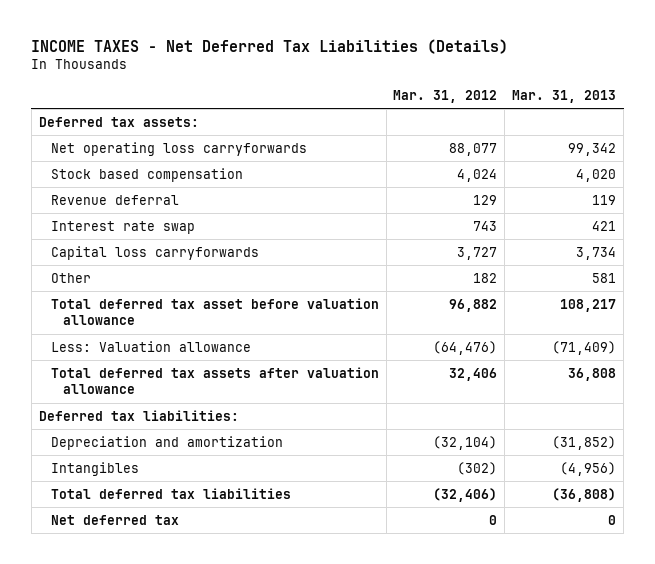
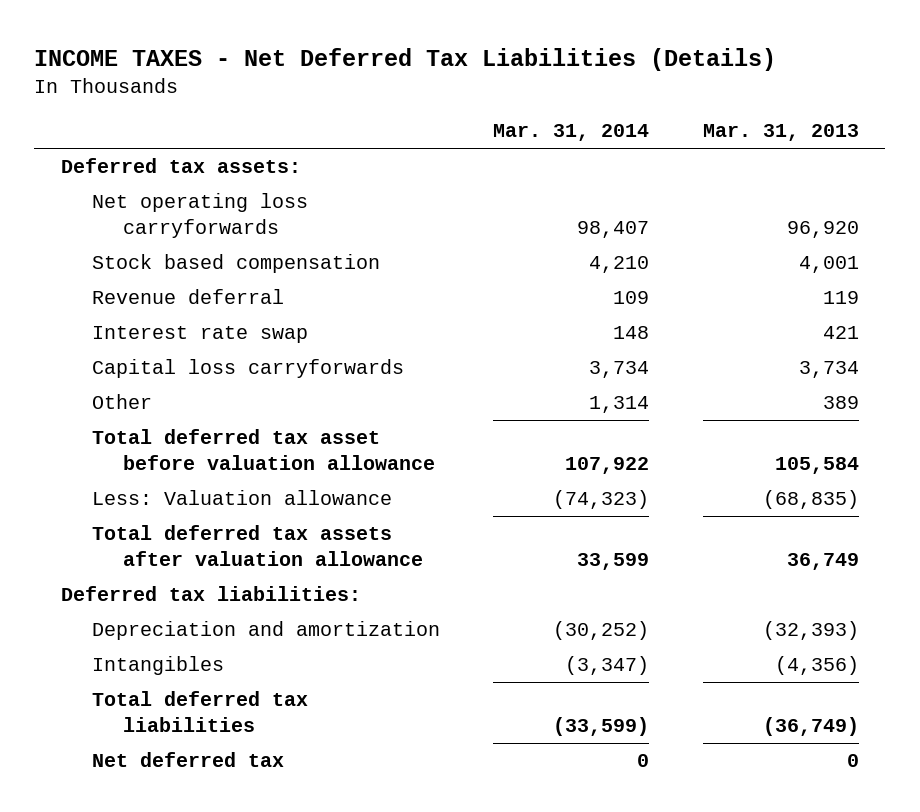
- | Mar. 31, 2012 | Mar. 31, 2013
+ | Mar. 31, 2014 | Mar. 31, 2013
- Net operating loss carryforwards | 88,077 | 99,342
- Stock based compensation | 4,024 | 4,020
+ Net operating loss carryforwards | 98,407 | 96,920
+ Stock based compensation | 4,210 | 4,001
- Other | 182 | 581
- Total deferred tax asset before valuation allowance | 96,882 | 108,217
- Less: Valuation allowance | (64,476) | (71,409)
- Total deferred tax assets after valuation allowance | 32,406 | 36,808
+ Other | 1,314 | 389
+ Total deferred tax asset before valuation allowance | 107,922 | 105,584
+ Less: Valuation allowance | (74,323) | (68,835)
+ Total deferred tax assets after valuation allowance | 33,599 | 36,749
- Depreciation and amortization | (32,104) | (31,852)
- Intangibles | (302) | (4,956)
- Total deferred tax liabilities | (32,406) | (36,808)
+ Depreciation and amortization | (30,252) | (32,393)
+ Intangibles | (3,347) | (4,356)
+ Total deferred tax liabilities | (33,599) | (36,749)

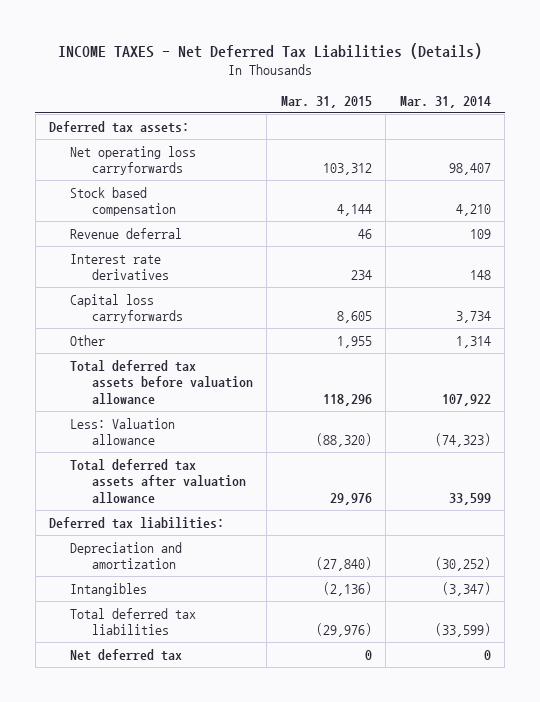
- | Mar. 31, 2014 | Mar. 31, 2013
+ | Mar. 31, 2015 | Mar. 31, 2014
- Interest rate swap | 148 | 421
+ Interest rate derivatives | 234 | 148
- Total deferred tax asset before valuation allowance | 107,922 | 105,584
+ Total deferred tax assets before valuation allowance | 118,296 | 107,922

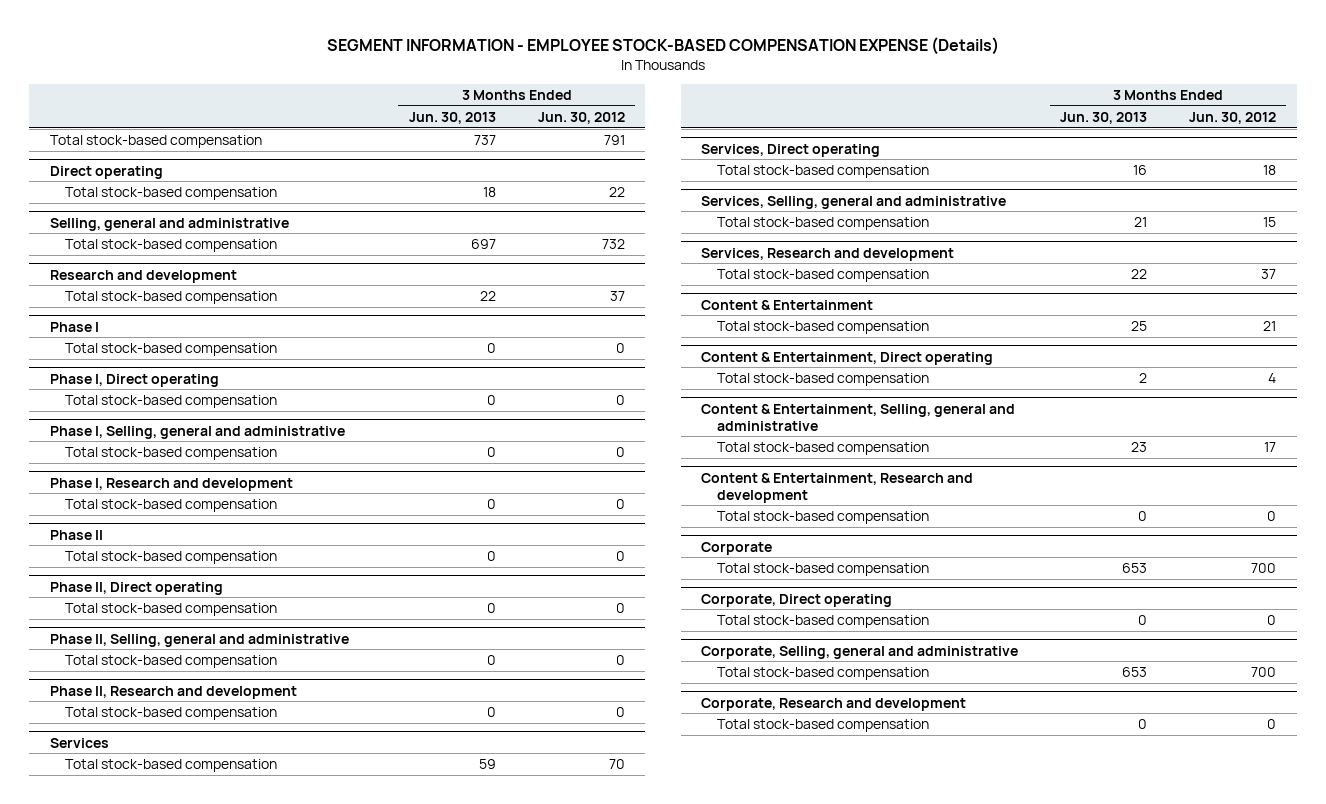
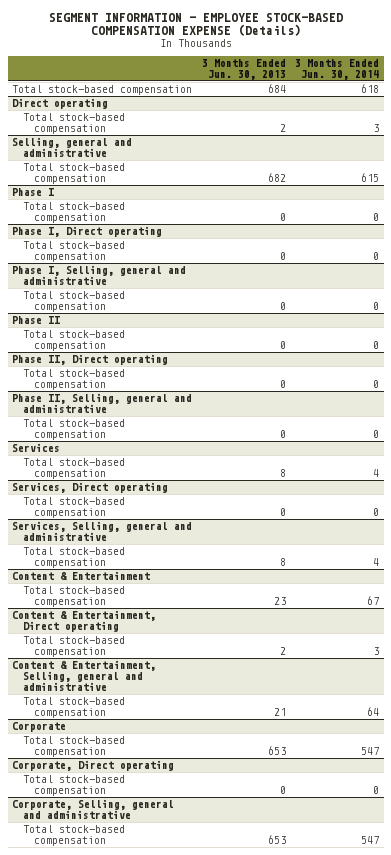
- | 3 Months Ended Jun. 30, 2013 | 3 Months Ended Jun. 30, 2012
+ | 3 Months Ended Jun. 30, 2013 | 3 Months Ended Jun. 30, 2014
- Total stock-based compensation | 737 | 791
+ Total stock-based compensation | 684 | 618
@ Direct operating
- Total stock-based compensation | 18 | 22
+ Total stock-based compensation | 2 | 3
@ Selling, general and administrative
- Total stock-based compensation | 697 | 732
- Research and development
- Total stock-based compensation | 22 | 37
@ Selling, general and administrative
+ Total stock-based compensation | 682 | 615
- Phase I, Research and development
- Total stock-based compensation | 0 | 0
- Phase II, Research and development
- Total stock-based compensation | 0 | 0
@ Services
- Total stock-based compensation | 59 | 70
+ Total stock-based compensation | 8 | 4
@ Services, Direct operating
- Total stock-based compensation | 16 | 18
+ Total stock-based compensation | 0 | 0
@ Services, Selling, general and administrative
- Total stock-based compensation | 21 | 15
- Services, Research and development
- Total stock-based compensation | 22 | 37
@ Services, Selling, general and administrative
+ Total stock-based compensation | 8 | 4
@ Content & Entertainment
- Total stock-based compensation | 25 | 21
+ Total stock-based compensation | 23 | 67
@ Content & Entertainment, Selling, general and administrative
- Total stock-based compensation | 23 | 17
- Content & Entertainment, Research and development
- Total stock-based compensation | 0 | 0
@ Content & Entertainment, Selling, general and administrative
+ Total stock-based compensation | 21 | 64
- Corporate, Research and development
- Total stock-based compensation | 0 | 0

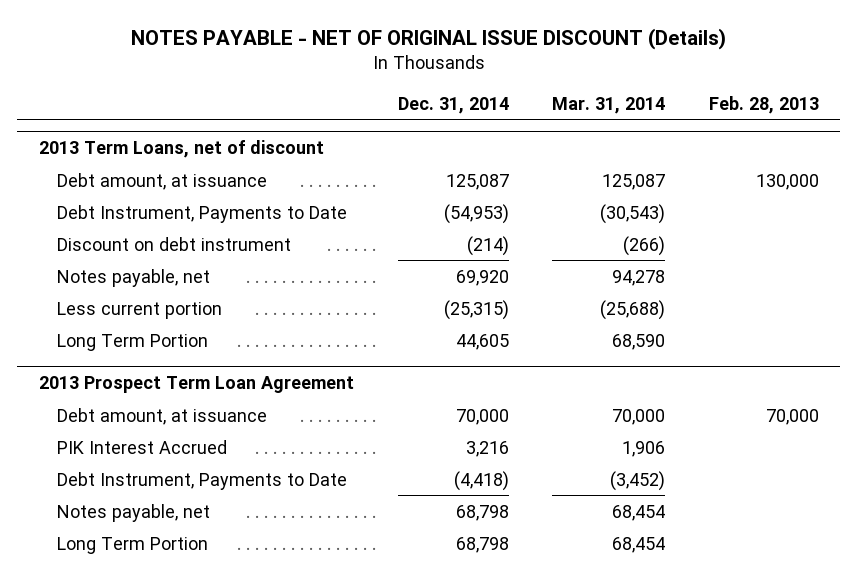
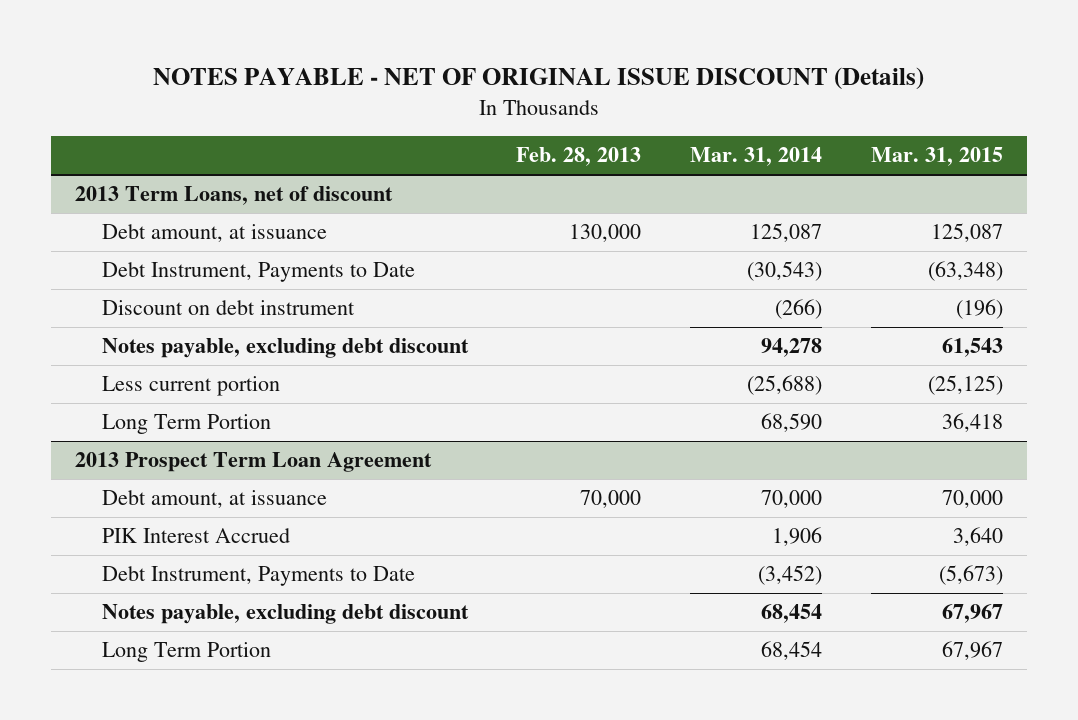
- | Dec. 31, 2014 | Mar. 31, 2014 | Feb. 28, 2013
+ | Feb. 28, 2013 | Mar. 31, 2014 | Mar. 31, 2015
@ 2013 Term Loans, net of discount
- Notes payable, net | 69,920 | 94,278 |
+ Notes payable, excluding debt discount | | 94,278 | 61,543
@ 2013 Prospect Term Loan Agreement
- Notes payable, net | 68,798 | 68,454 |
+ Notes payable, excluding debt discount | | 68,454 | 67,967

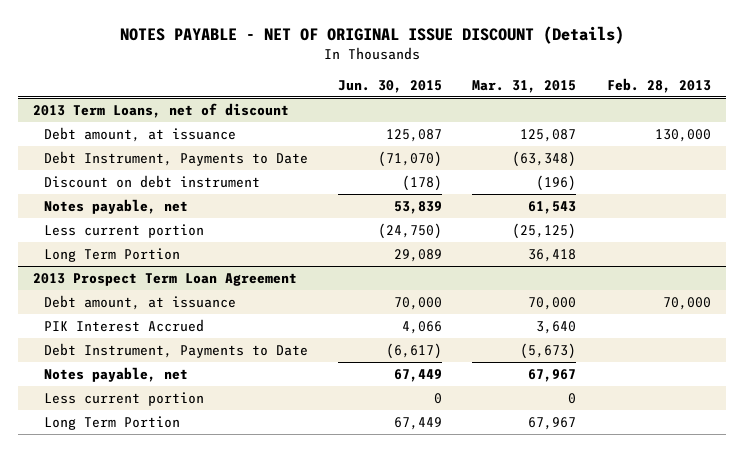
- | Feb. 28, 2013 | Mar. 31, 2014 | Mar. 31, 2015
+ | Jun. 30, 2015 | Mar. 31, 2015 | Feb. 28, 2013
@ 2013 Term Loans, net of discount
- Notes payable, excluding debt discount | | 94,278 | 61,543
+ Notes payable, net | 53,839 | 61,543 |
@ 2013 Prospect Term Loan Agreement
- Notes payable, excluding debt discount | | 68,454 | 67,967
+ Notes payable, net | 67,449 | 67,967 |
+ Less current portion | 0 | 0 |

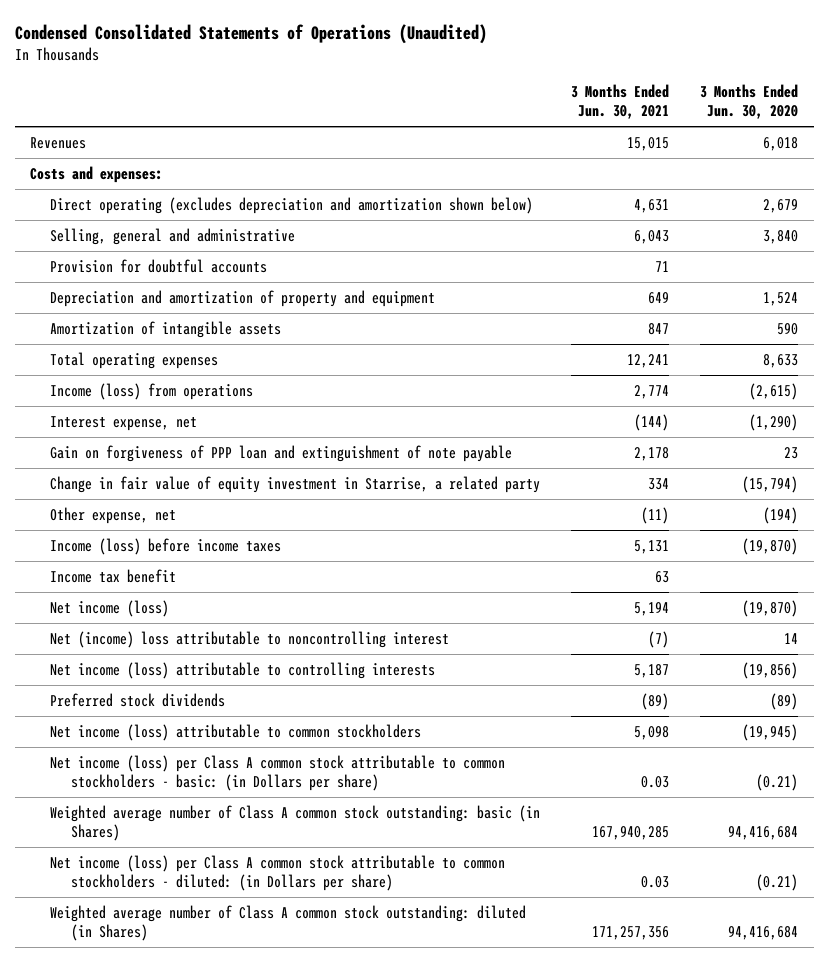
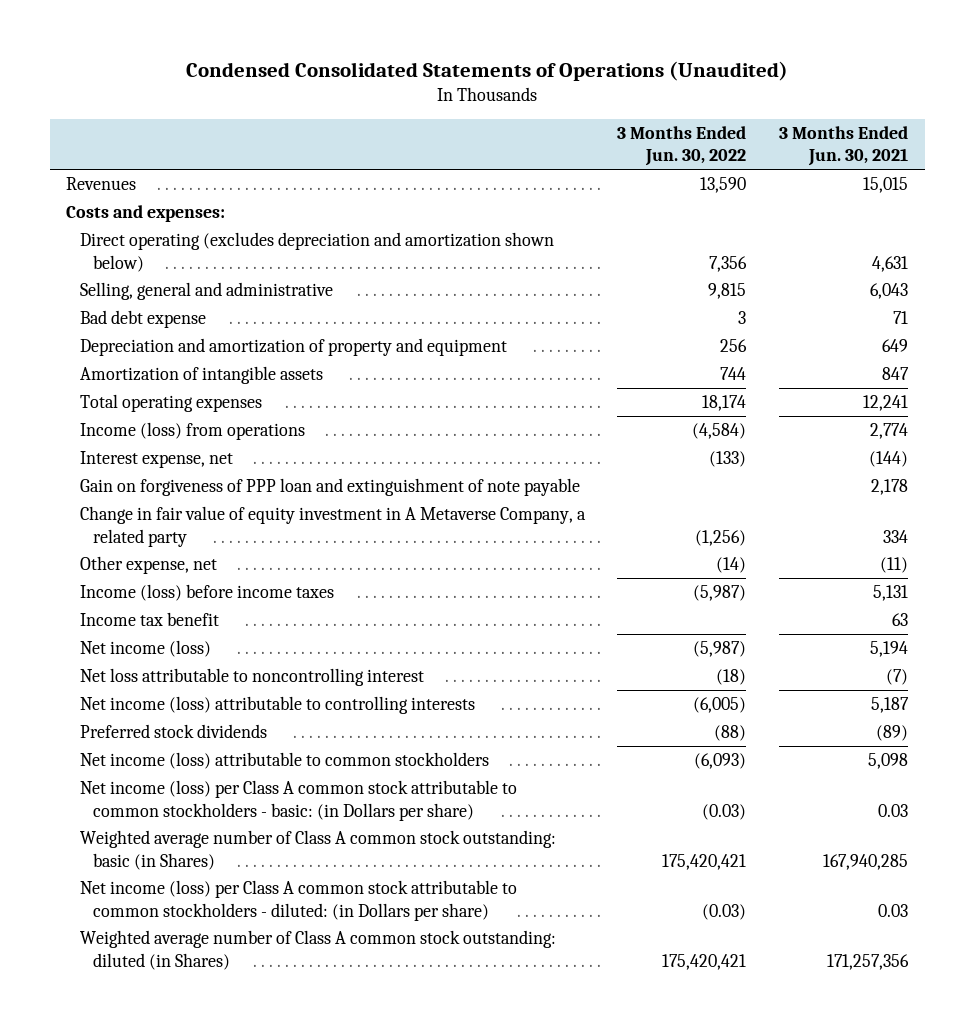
- | 3 Months Ended Jun. 30, 2021 | 3 Months Ended Jun. 30, 2020
+ | 3 Months Ended Jun. 30, 2022 | 3 Months Ended Jun. 30, 2021
- Provision for doubtful accounts | 71 |
+ Bad debt expense | 3 | 71
- Change in fair value of equity investment in Starrise, a related party | 334 | (15,794)
+ Change in fair value of equity investment in A Metaverse Company, a related party | (1,256) | 334
- Net (income) loss attributable to noncontrolling interest | (7) | 14
+ Net loss attributable to noncontrolling interest | (18) | (7)

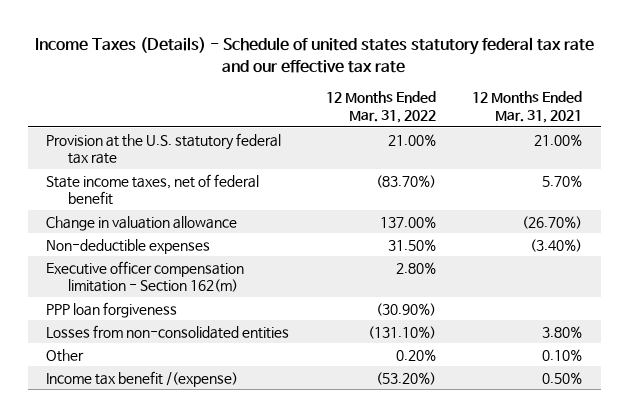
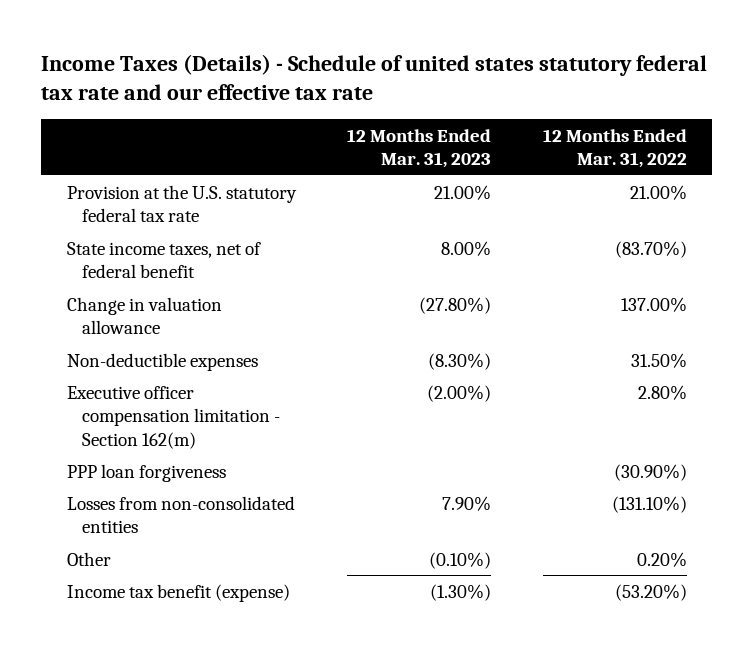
- | 12 Months Ended Mar. 31, 2022 | 12 Months Ended Mar. 31, 2021
+ | 12 Months Ended Mar. 31, 2023 | 12 Months Ended Mar. 31, 2022
- Income tax benefit /(expense) | (53.20%) | 0.50%
+ Income tax benefit (expense) | (1.30%) | (53.20%)

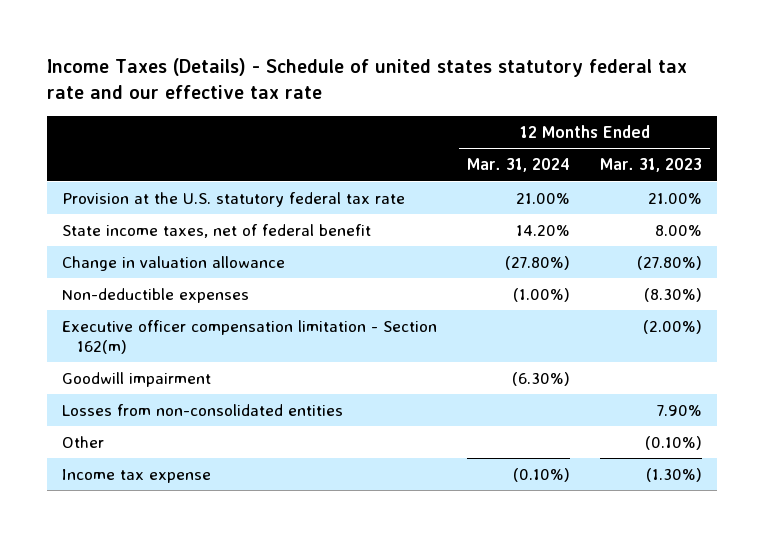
- | 12 Months Ended Mar. 31, 2023 | 12 Months Ended Mar. 31, 2022
+ | 12 Months Ended Mar. 31, 2024 | 12 Months Ended Mar. 31, 2023
- PPP loan forgiveness | | (30.90%)
+ Goodwill impairment | (6.30%) |
- Income tax benefit (expense) | (1.30%) | (53.20%)
+ Income tax expense | (0.10%) | (1.30%)

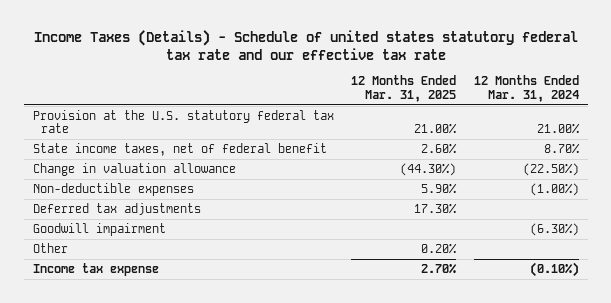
- | 12 Months Ended Mar. 31, 2024 | 12 Months Ended Mar. 31, 2023
+ | 12 Months Ended Mar. 31, 2025 | 12 Months Ended Mar. 31, 2024
- State income taxes, net of federal benefit | 14.20% | 8.00%
- Change in valuation allowance | (27.80%) | (27.80%)
+ State income taxes, net of federal benefit | 2.60% | 8.70%
+ Change in valuation allowance | (44.30%) | (22.50%)
- Executive officer compensation limitation - Section 162(m) | | (2.00%)
+ Deferred tax adjustments | 17.30% |
- Losses from non-consolidated entities | | 7.90%

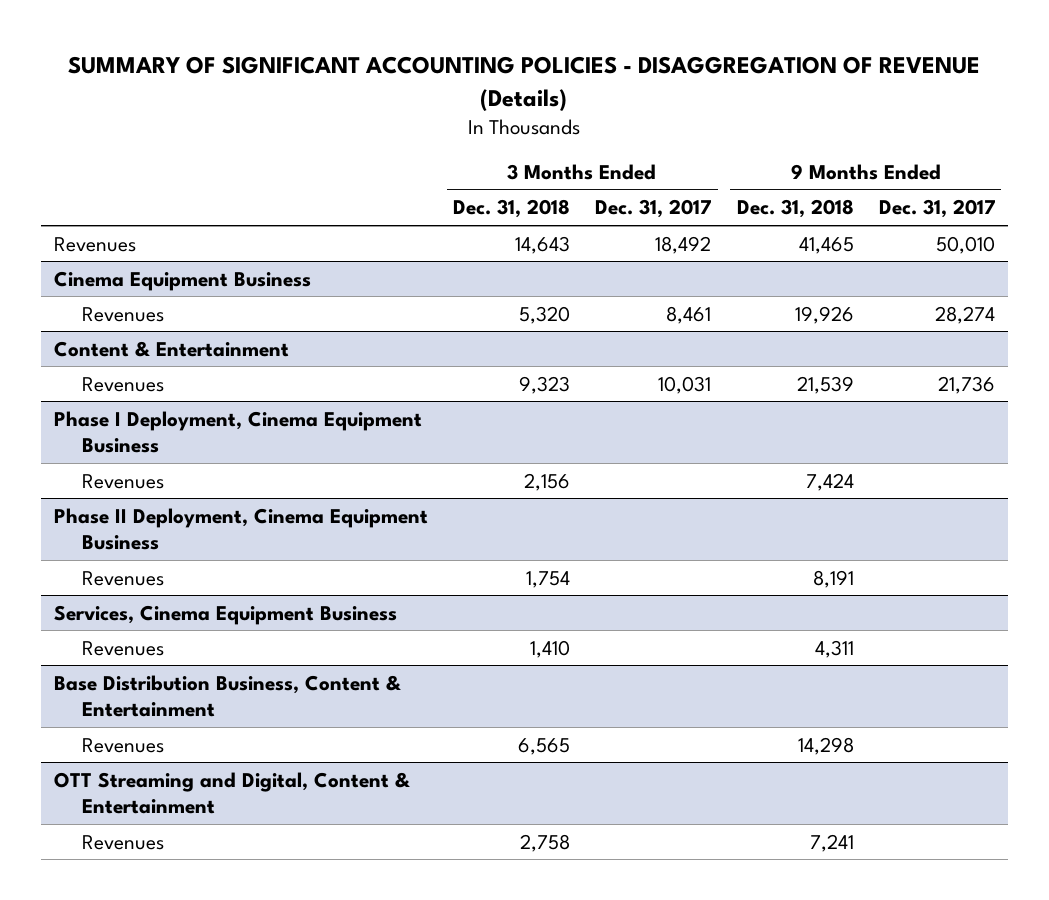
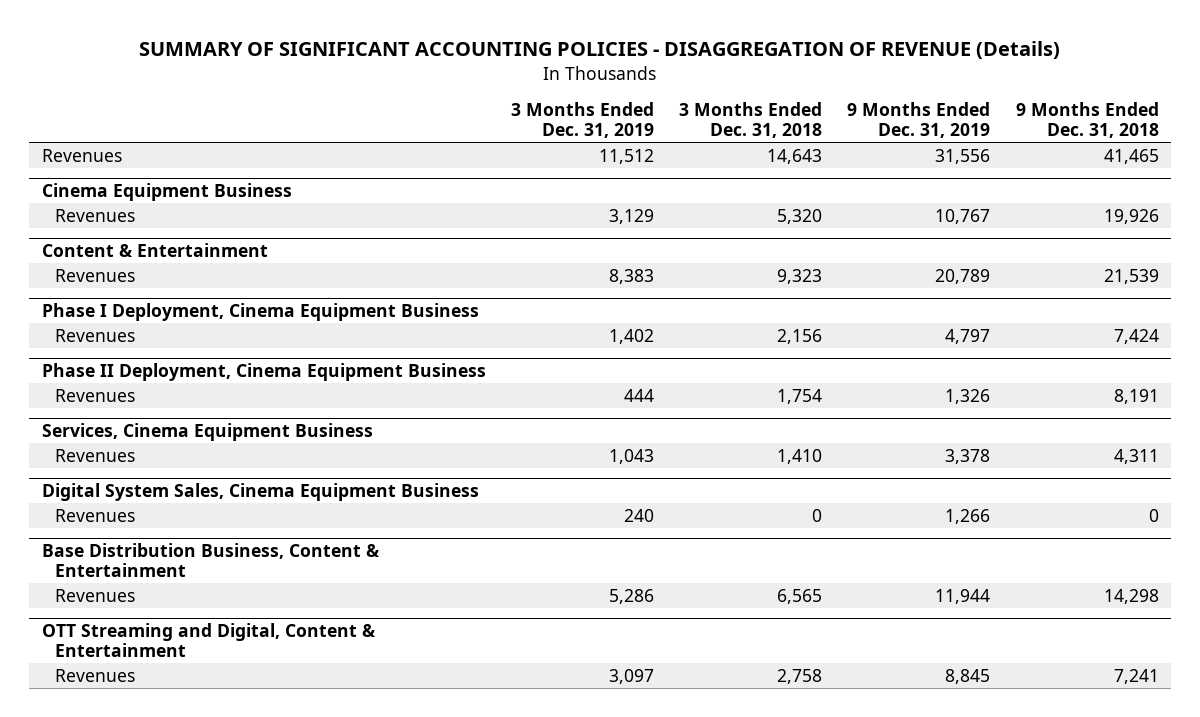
- | 3 Months Ended Dec. 31, 2018 | 3 Months Ended Dec. 31, 2017 | 9 Months Ended Dec. 31, 2018 | 9 Months Ended Dec. 31, 2017
+ | 3 Months Ended Dec. 31, 2019 | 3 Months Ended Dec. 31, 2018 | 9 Months Ended Dec. 31, 2019 | 9 Months Ended Dec. 31, 2018
+ Digital System Sales, Cinema Equipment Business
+ Revenues | 240 | 0 | 1,266 | 0

